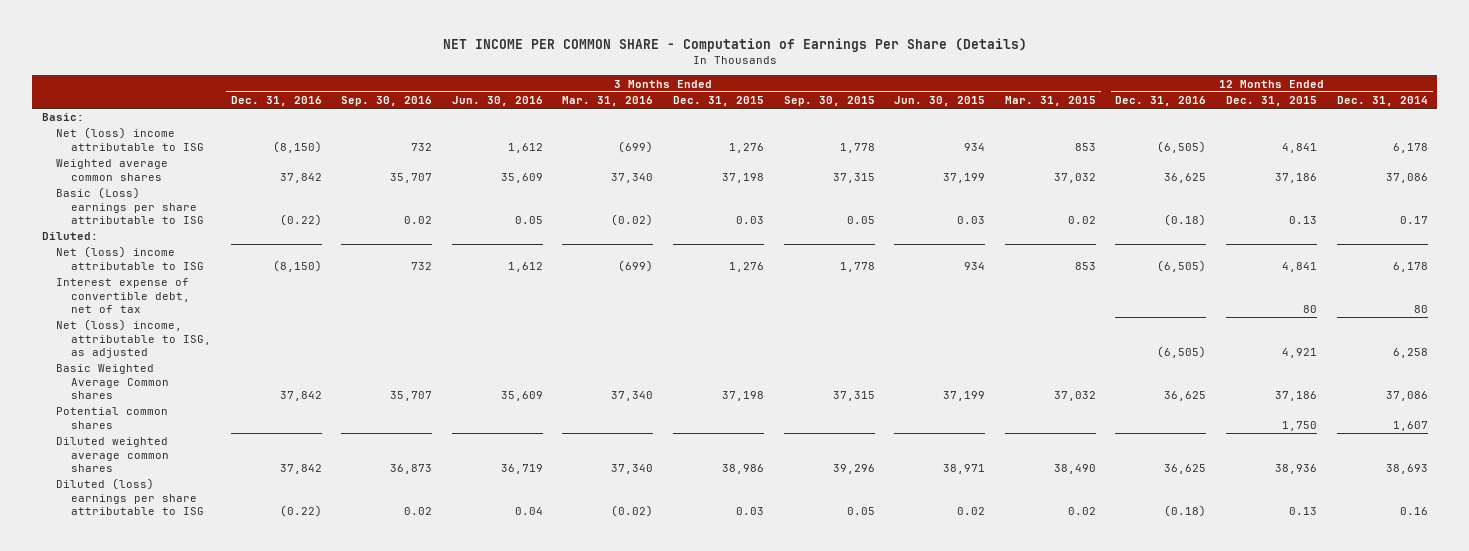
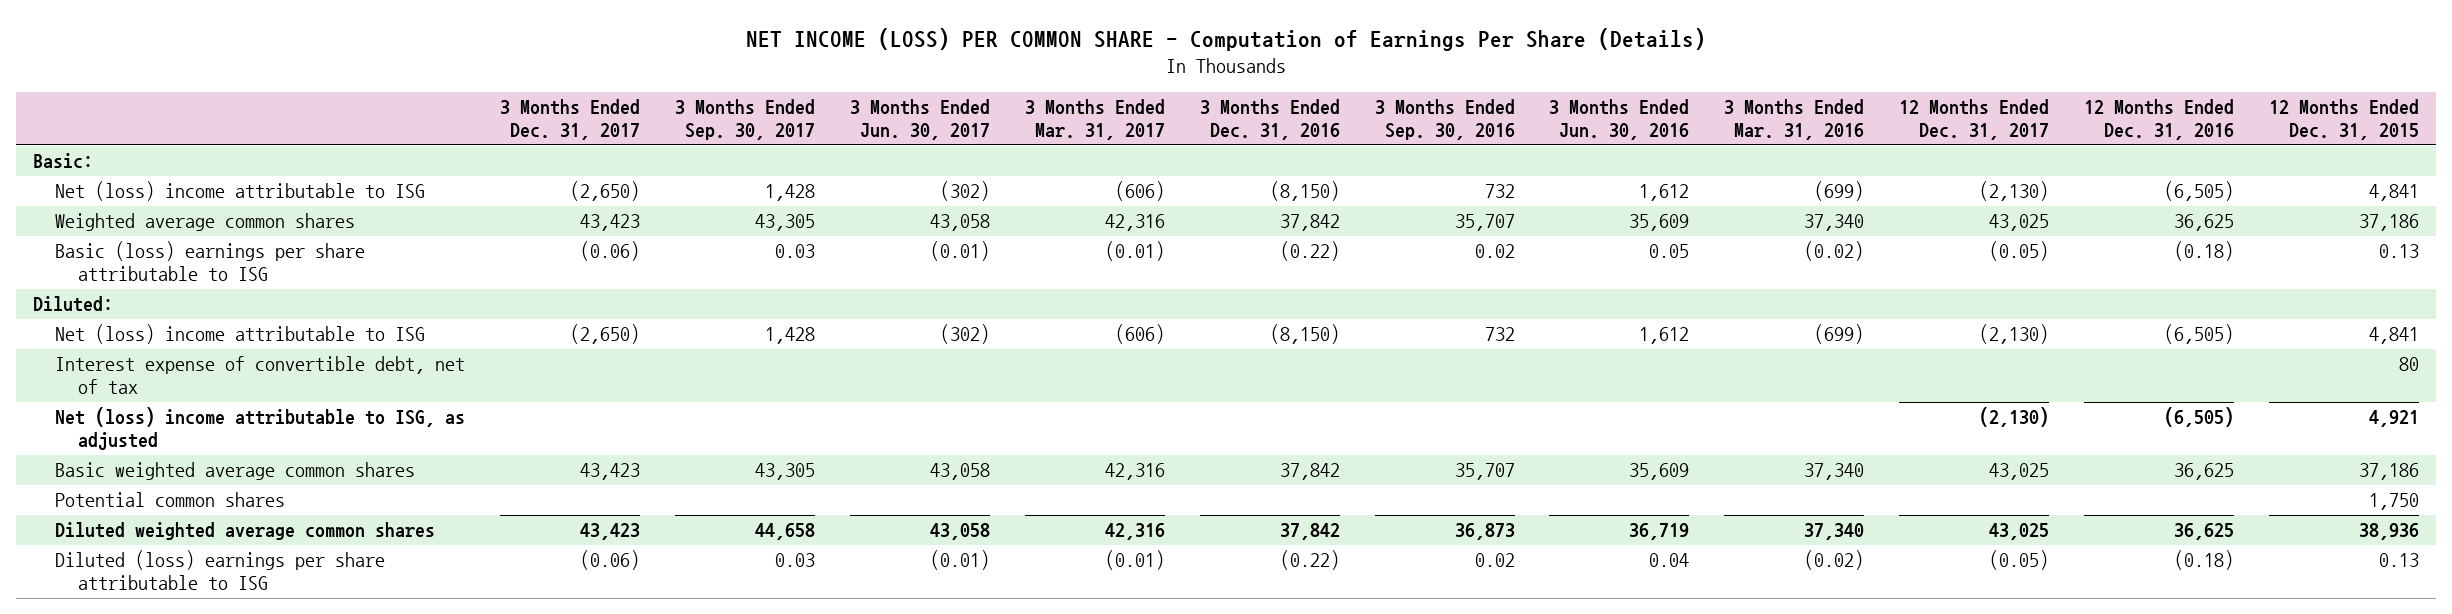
- NET INCOME PER COMMON SHARE - Computation of Earnings Per Share (Details)
+ NET INCOME (LOSS) PER COMMON SHARE - Computation of Earnings Per Share (Details)
- | 3 Months Ended Dec. 31, 2016 | 3 Months Ended Sep. 30, 2016 | 3 Months Ended Jun. 30, 2016 | 3 Months Ended Mar. 31, 2016 | 3 Months Ended Dec. 31, 2015 | 3 Months Ended Sep. 30, 2015 | 3 Months Ended Jun. 30, 2015 | 3 Months Ended Mar. 31, 2015 | 12 Months Ended Dec. 31, 2016 | 12 Months Ended Dec. 31, 2015 | 12 Months Ended Dec. 31, 2014
+ | 3 Months Ended Dec. 31, 2017 | 3 Months Ended Sep. 30, 2017 | 3 Months Ended Jun. 30, 2017 | 3 Months Ended Mar. 31, 2017 | 3 Months Ended Dec. 31, 2016 | 3 Months Ended Sep. 30, 2016 | 3 Months Ended Jun. 30, 2016 | 3 Months Ended Mar. 31, 2016 | 12 Months Ended Dec. 31, 2017 | 12 Months Ended Dec. 31, 2016 | 12 Months Ended Dec. 31, 2015
- Basic (Loss) earnings per share attributable to ISG | (0.22) | 0.02 | 0.05 | (0.02) | 0.03 | 0.05 | 0.03 | 0.02 | (0.18) | 0.13 | 0.17
+ Basic (loss) earnings per share attributable to ISG | (0.06) | 0.03 | (0.01) | (0.01) | (0.22) | 0.02 | 0.05 | (0.02) | (0.05) | (0.18) | 0.13
- Net (loss) income, attributable to ISG, as adjusted | | | | | | | | | (6,505) | 4,921 | 6,258
- Basic Weighted Average Common shares | 37,842 | 35,707 | 35,609 | 37,340 | 37,198 | 37,315 | 37,199 | 37,032 | 36,625 | 37,186 | 37,086
+ Net (loss) income attributable to ISG, as adjusted | | | | | | | | | (2,130) | (6,505) | 4,921
+ Basic weighted average common shares | 43,423 | 43,305 | 43,058 | 42,316 | 37,842 | 35,707 | 35,609 | 37,340 | 43,025 | 36,625 | 37,186

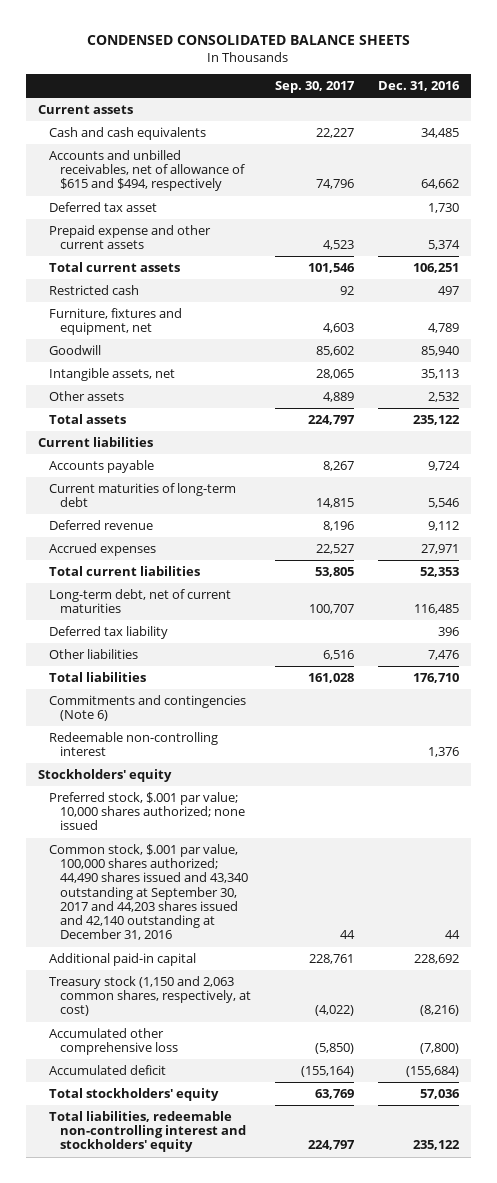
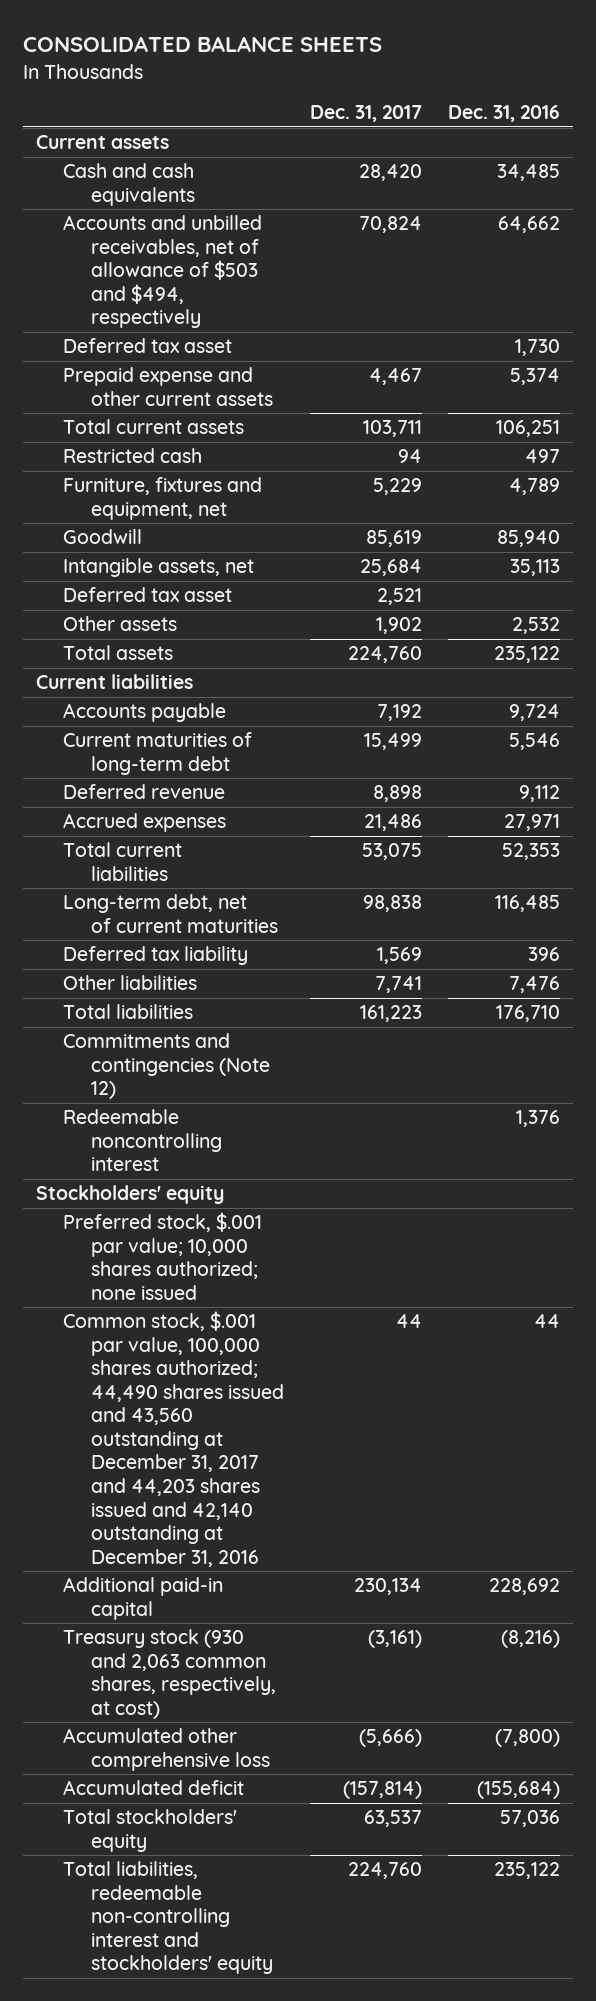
- CONDENSED CONSOLIDATED BALANCE SHEETS
+ CONSOLIDATED BALANCE SHEETS
- | Sep. 30, 2017 | Dec. 31, 2016
+ | Dec. 31, 2017 | Dec. 31, 2016
- Accounts and unbilled receivables, net of allowance of $615 and $494, respectively | 74,796 | 64,662
+ Accounts and unbilled receivables, net of allowance of $503 and $494, respectively | 70,824 | 64,662
+ Deferred tax asset | 2,521 |
- Commitments and contingencies (Note 6)
- Redeemable non-controlling interest | | 1,376
+ Commitments and contingencies (Note 12)
+ Redeemable noncontrolling interest | | 1,376
- Common stock, $.001 par value, 100,000 shares authorized; 44,490 shares issued and 43,340 outstanding at September 30, 2017 and 44,203 shares issued and 42,140 outstanding at December 31, 2016 | 44 | 44
+ Common stock, $.001 par value, 100,000 shares authorized; 44,490 shares issued and 43,560 outstanding at December 31, 2017 and 44,203 shares issued and 42,140 outstanding at December 31, 2016 | 44 | 44
- Treasury stock (1,150 and 2,063 common shares, respectively, at cost) | (4,022) | (8,216)
+ Treasury stock (930 and 2,063 common shares, respectively, at cost) | (3,161) | (8,216)

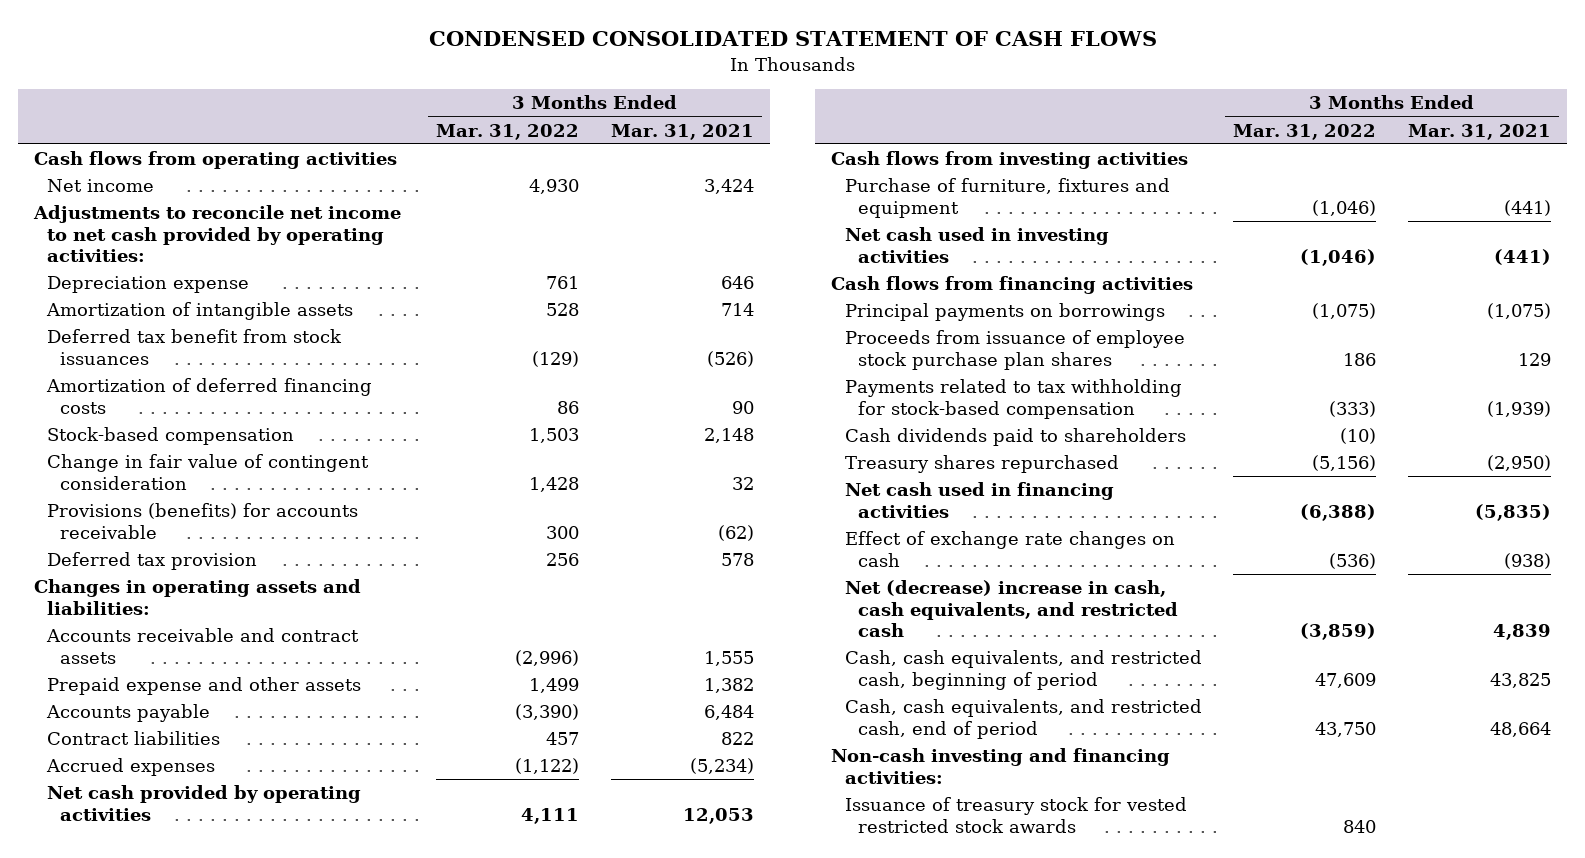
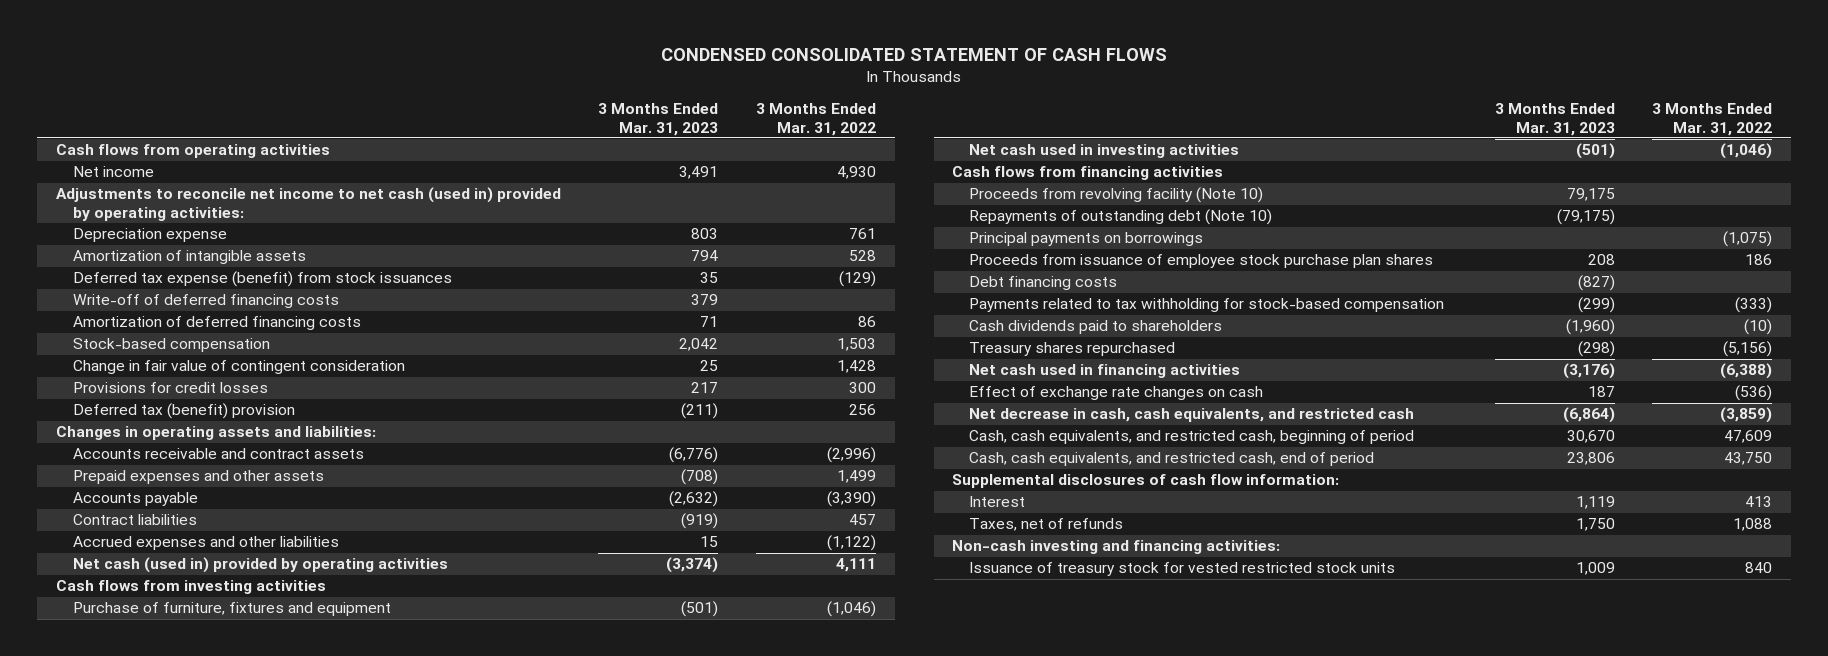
- | 3 Months Ended Mar. 31, 2022 | 3 Months Ended Mar. 31, 2021
+ | 3 Months Ended Mar. 31, 2023 | 3 Months Ended Mar. 31, 2022
- Adjustments to reconcile net income to net cash provided by operating activities:
+ Adjustments to reconcile net income to net cash (used in) provided by operating activities:
- Deferred tax benefit from stock issuances | (129) | (526)
+ Deferred tax expense (benefit) from stock issuances | 35 | (129)
+ Write-off of deferred financing costs | 379 |
- Provisions (benefits) for accounts receivable | 300 | (62)
- Deferred tax provision | 256 | 578
+ Provisions for credit losses | 217 | 300
+ Deferred tax (benefit) provision | (211) | 256
- Prepaid expense and other assets | 1,499 | 1,382
+ Prepaid expenses and other assets | (708) | 1,499
- Accrued expenses | (1,122) | (5,234)
- Net cash provided by operating activities | 4,111 | 12,053
+ Accrued expenses and other liabilities | 15 | (1,122)
+ Net cash (used in) provided by operating activities | (3,374) | 4,111
+ Proceeds from revolving facility (Note 10) | 79,175 |
+ Repayments of outstanding debt (Note 10) | (79,175) |
+ Debt financing costs | (827) |
- Net (decrease) increase in cash, cash equivalents, and restricted cash | (3,859) | 4,839
+ Net decrease in cash, cash equivalents, and restricted cash | (6,864) | (3,859)
+ Supplemental disclosures of cash flow information:
+ Interest | 1,119 | 413
+ Taxes, net of refunds | 1,750 | 1,088
- Issuance of treasury stock for vested restricted stock awards | 840 |
+ Issuance of treasury stock for vested restricted stock units | 1,009 | 840

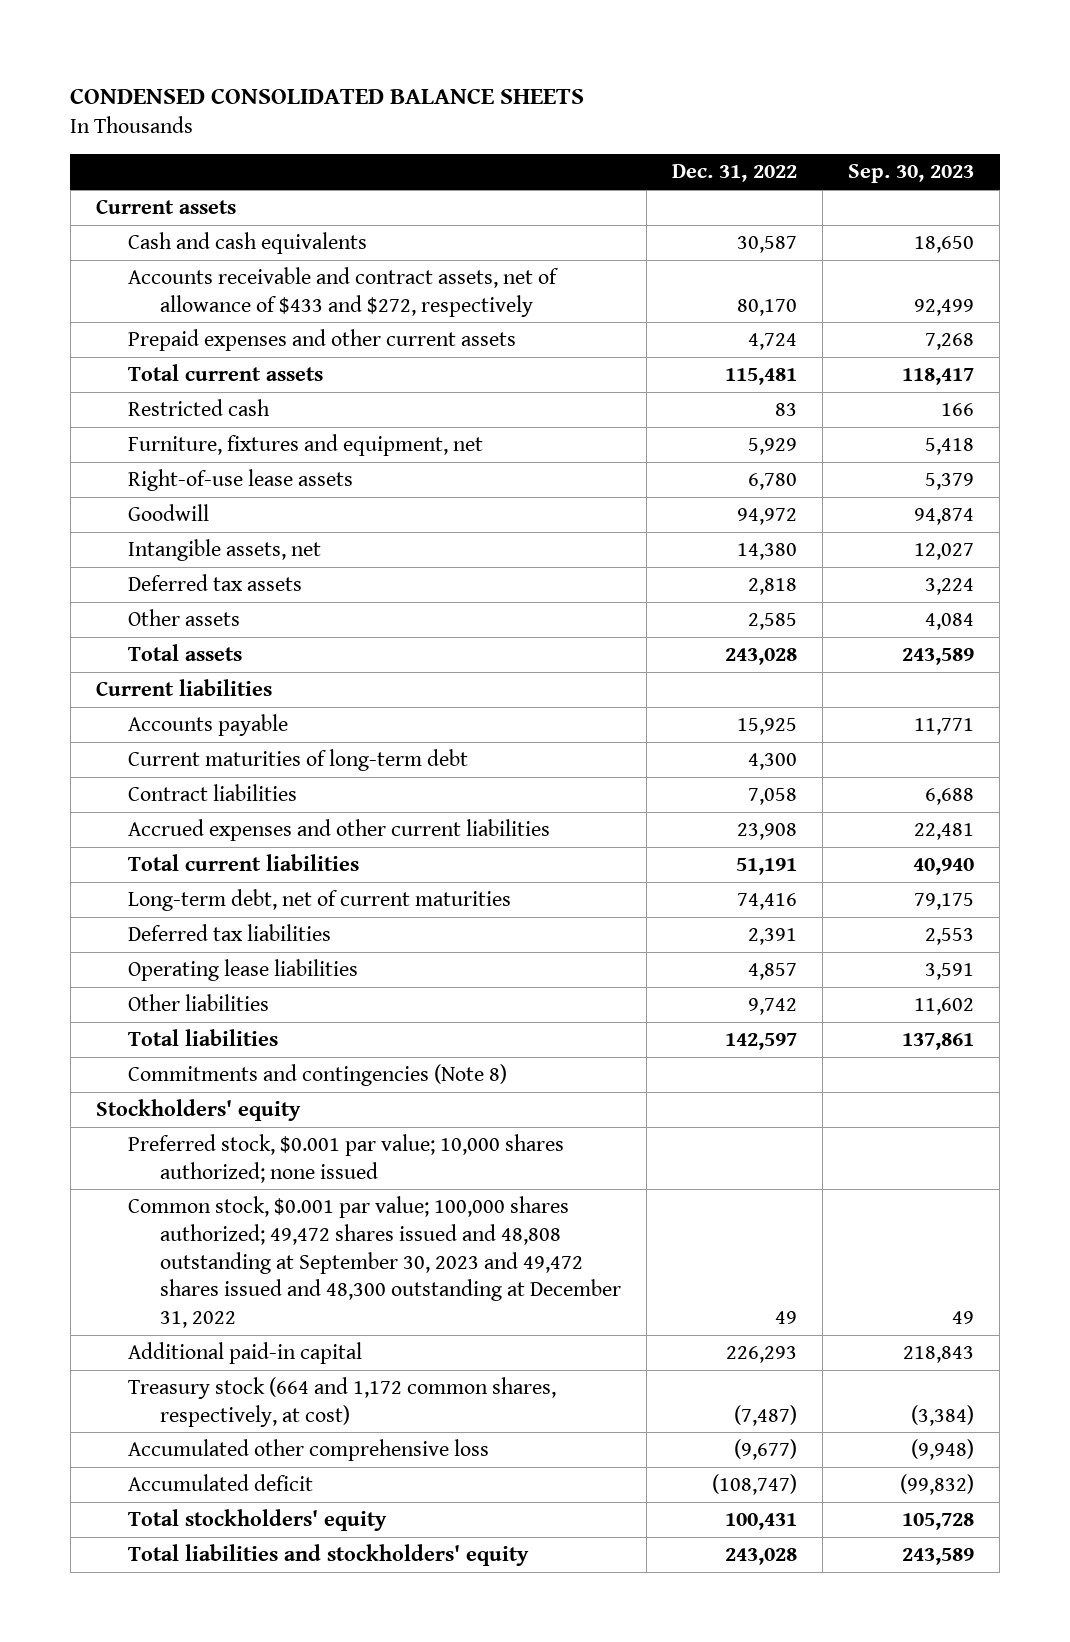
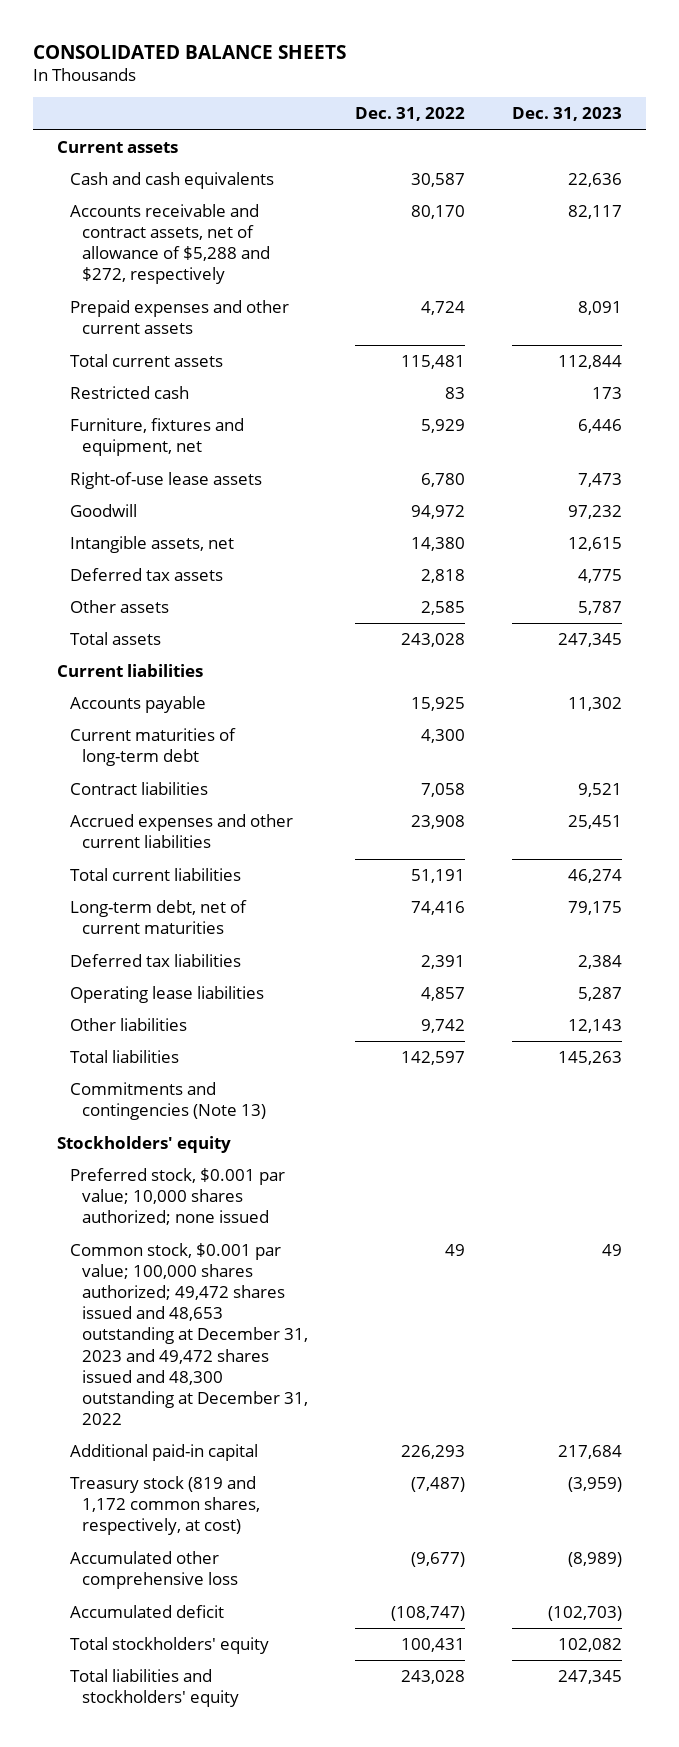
- CONDENSED CONSOLIDATED BALANCE SHEETS
+ CONSOLIDATED BALANCE SHEETS
- | Dec. 31, 2022 | Sep. 30, 2023
+ | Dec. 31, 2022 | Dec. 31, 2023
- Accounts receivable and contract assets, net of allowance of $433 and $272, respectively | 80,170 | 92,499
+ Accounts receivable and contract assets, net of allowance of $5,288 and $272, respectively | 80,170 | 82,117
- Commitments and contingencies (Note 8)
+ Commitments and contingencies (Note 13)
- Common stock, $0.001 par value; 100,000 shares authorized; 49,472 shares issued and 48,808 outstanding at September 30, 2023 and 49,472 shares issued and 48,300 outstanding at December 31, 2022 | 49 | 49
+ Common stock, $0.001 par value; 100,000 shares authorized; 49,472 shares issued and 48,653 outstanding at December 31, 2023 and 49,472 shares issued and 48,300 outstanding at December 31, 2022 | 49 | 49
- Treasury stock (664 and 1,172 common shares, respectively, at cost) | (7,487) | (3,384)
+ Treasury stock (819 and 1,172 common shares, respectively, at cost) | (7,487) | (3,959)

